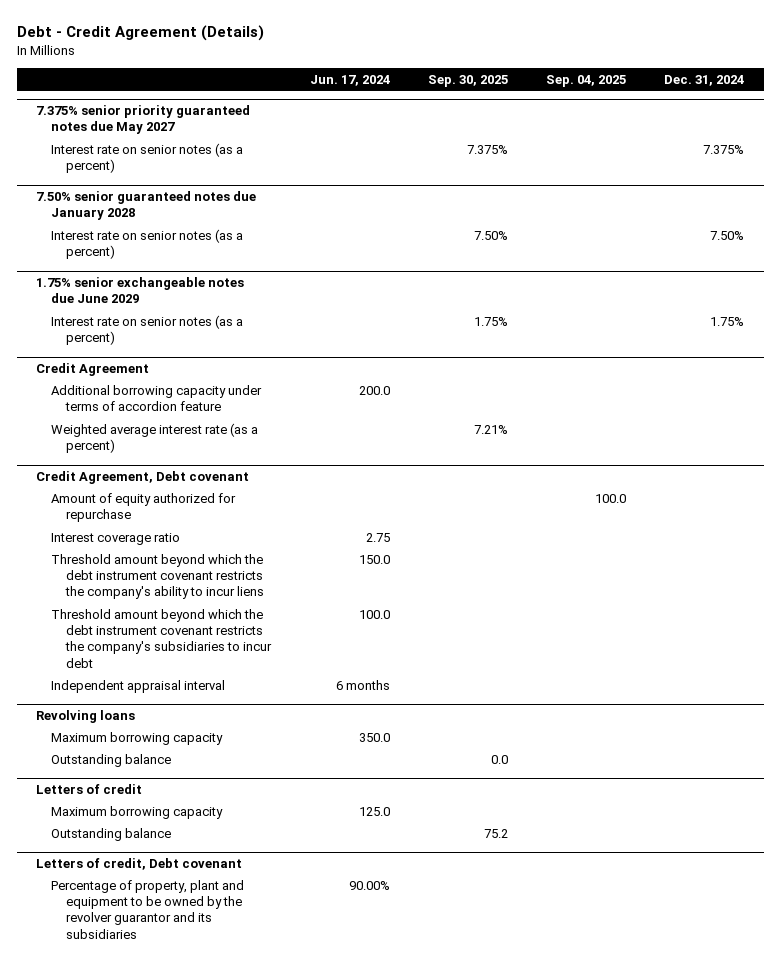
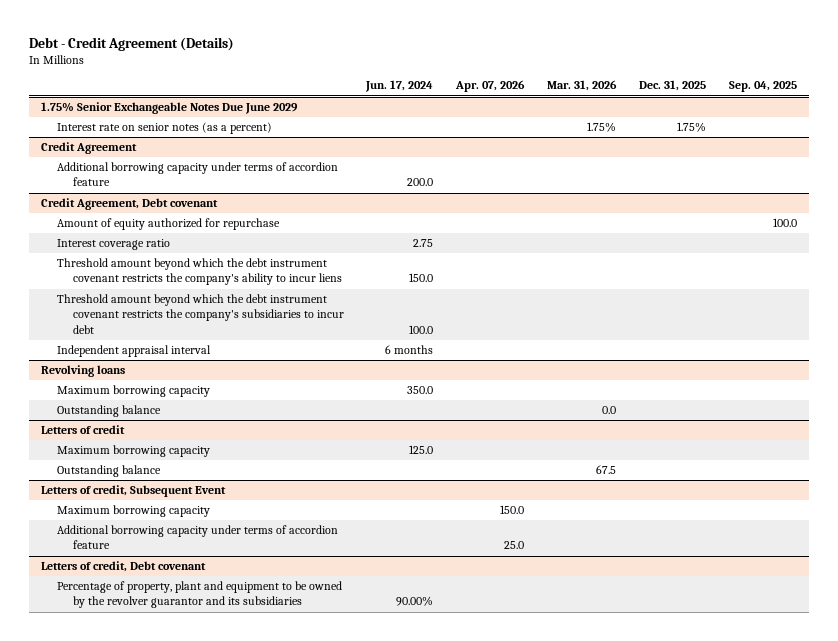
- | Jun. 17, 2024 | Sep. 30, 2025 | Sep. 04, 2025 | Dec. 31, 2024
+ | Jun. 17, 2024 | Apr. 07, 2026 | Mar. 31, 2026 | Dec. 31, 2025 | Sep. 04, 2025
- 7.375% senior priority guaranteed notes due May 2027
- Interest rate on senior notes (as a percent) | | 7.375% | | 7.375%
- 7.50% senior guaranteed notes due January 2028
- Interest rate on senior notes (as a percent) | | 7.50% | | 7.50%
- 1.75% senior exchangeable notes due June 2029
+ 1.75% Senior Exchangeable Notes Due June 2029
@ Credit Agreement
- Weighted average interest rate (as a percent) | | 7.21% | |
+ Letters of credit, Subsequent Event
+ Maximum borrowing capacity | | 150.0 | | |
+ Additional borrowing capacity under terms of accordion feature | | 25.0 | | |

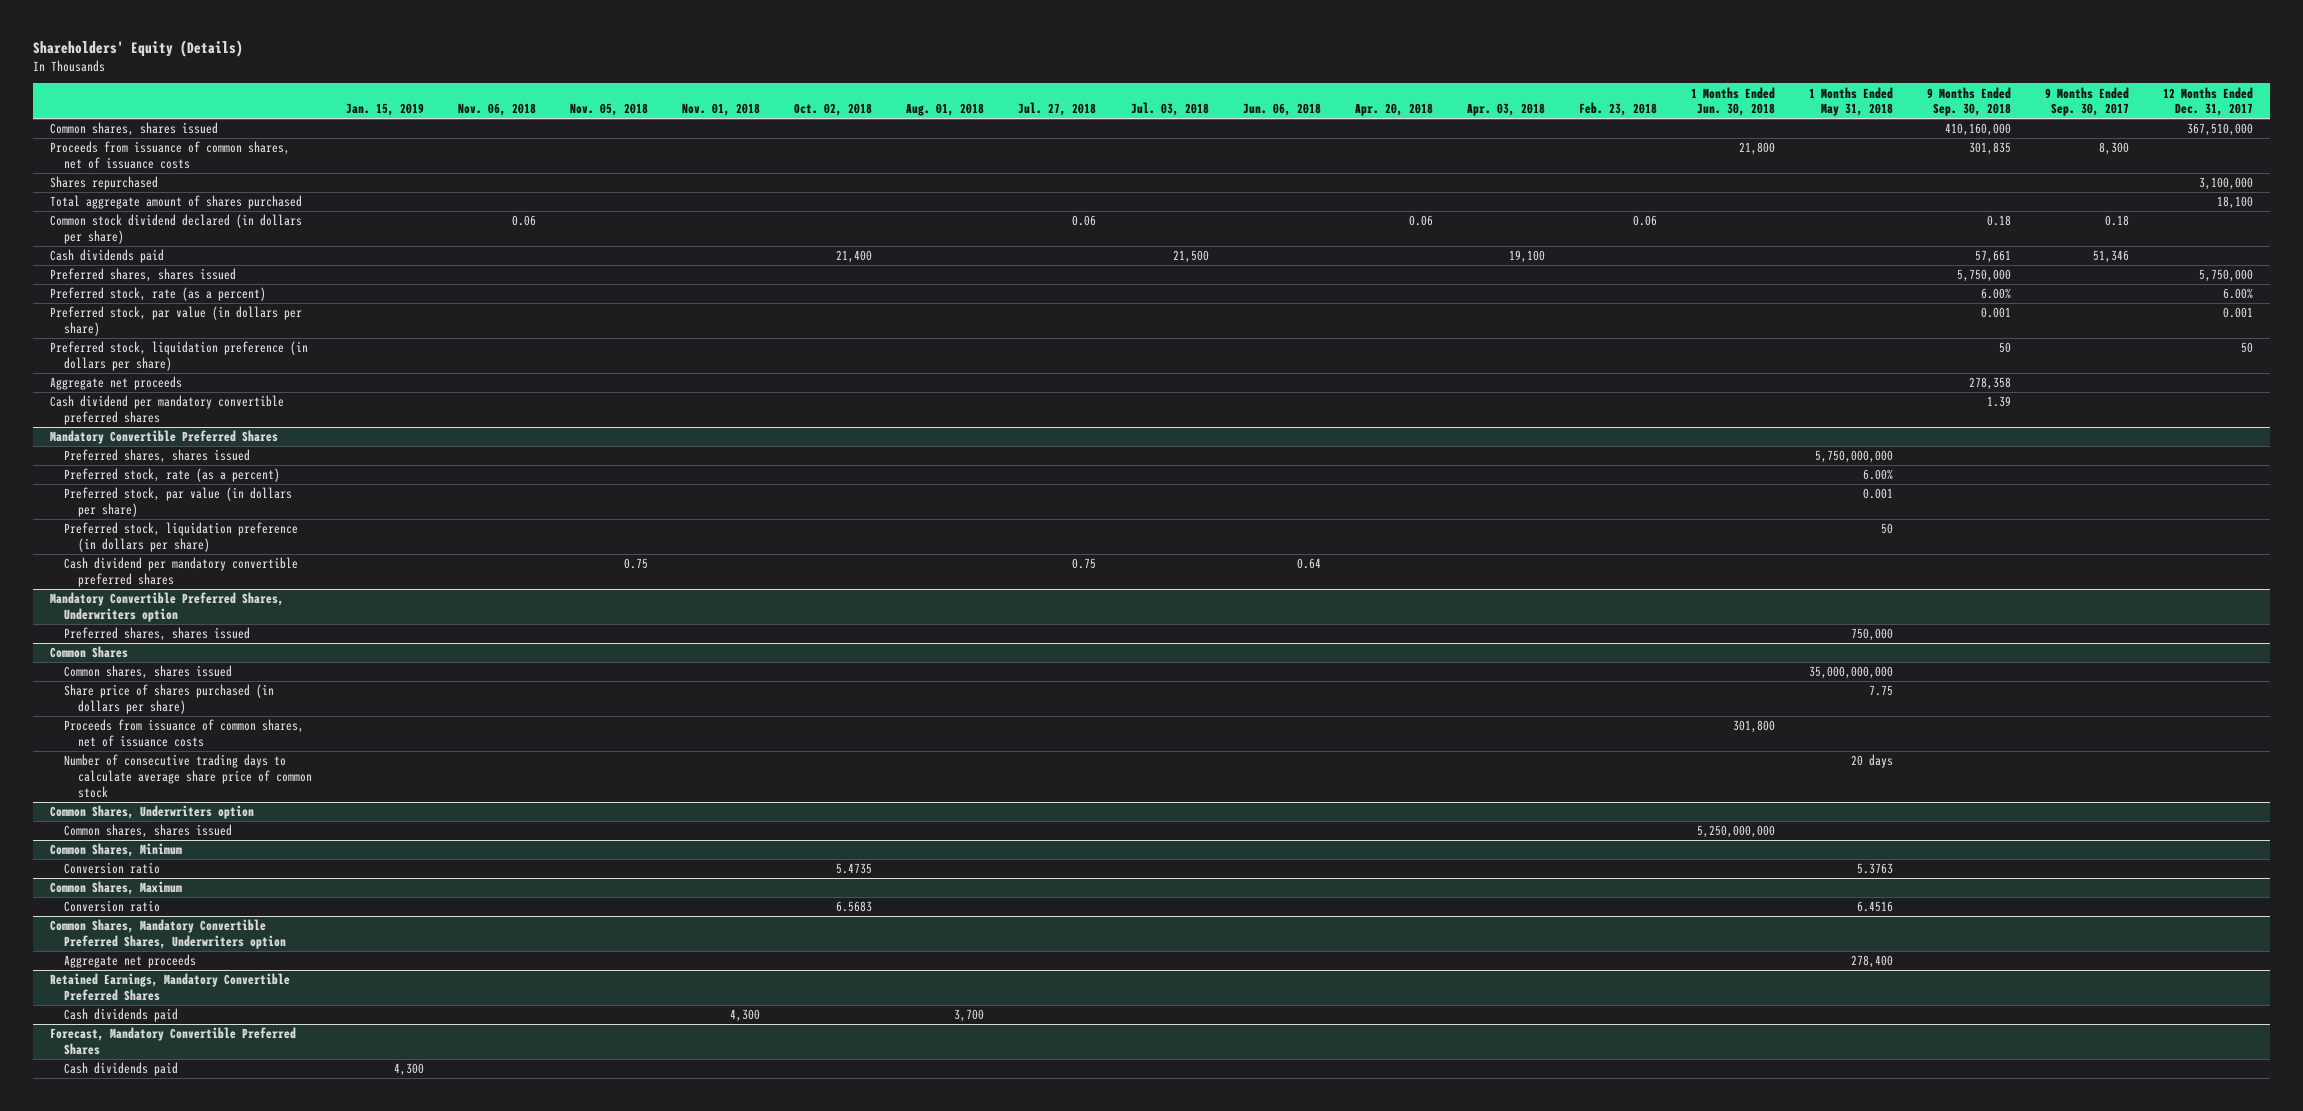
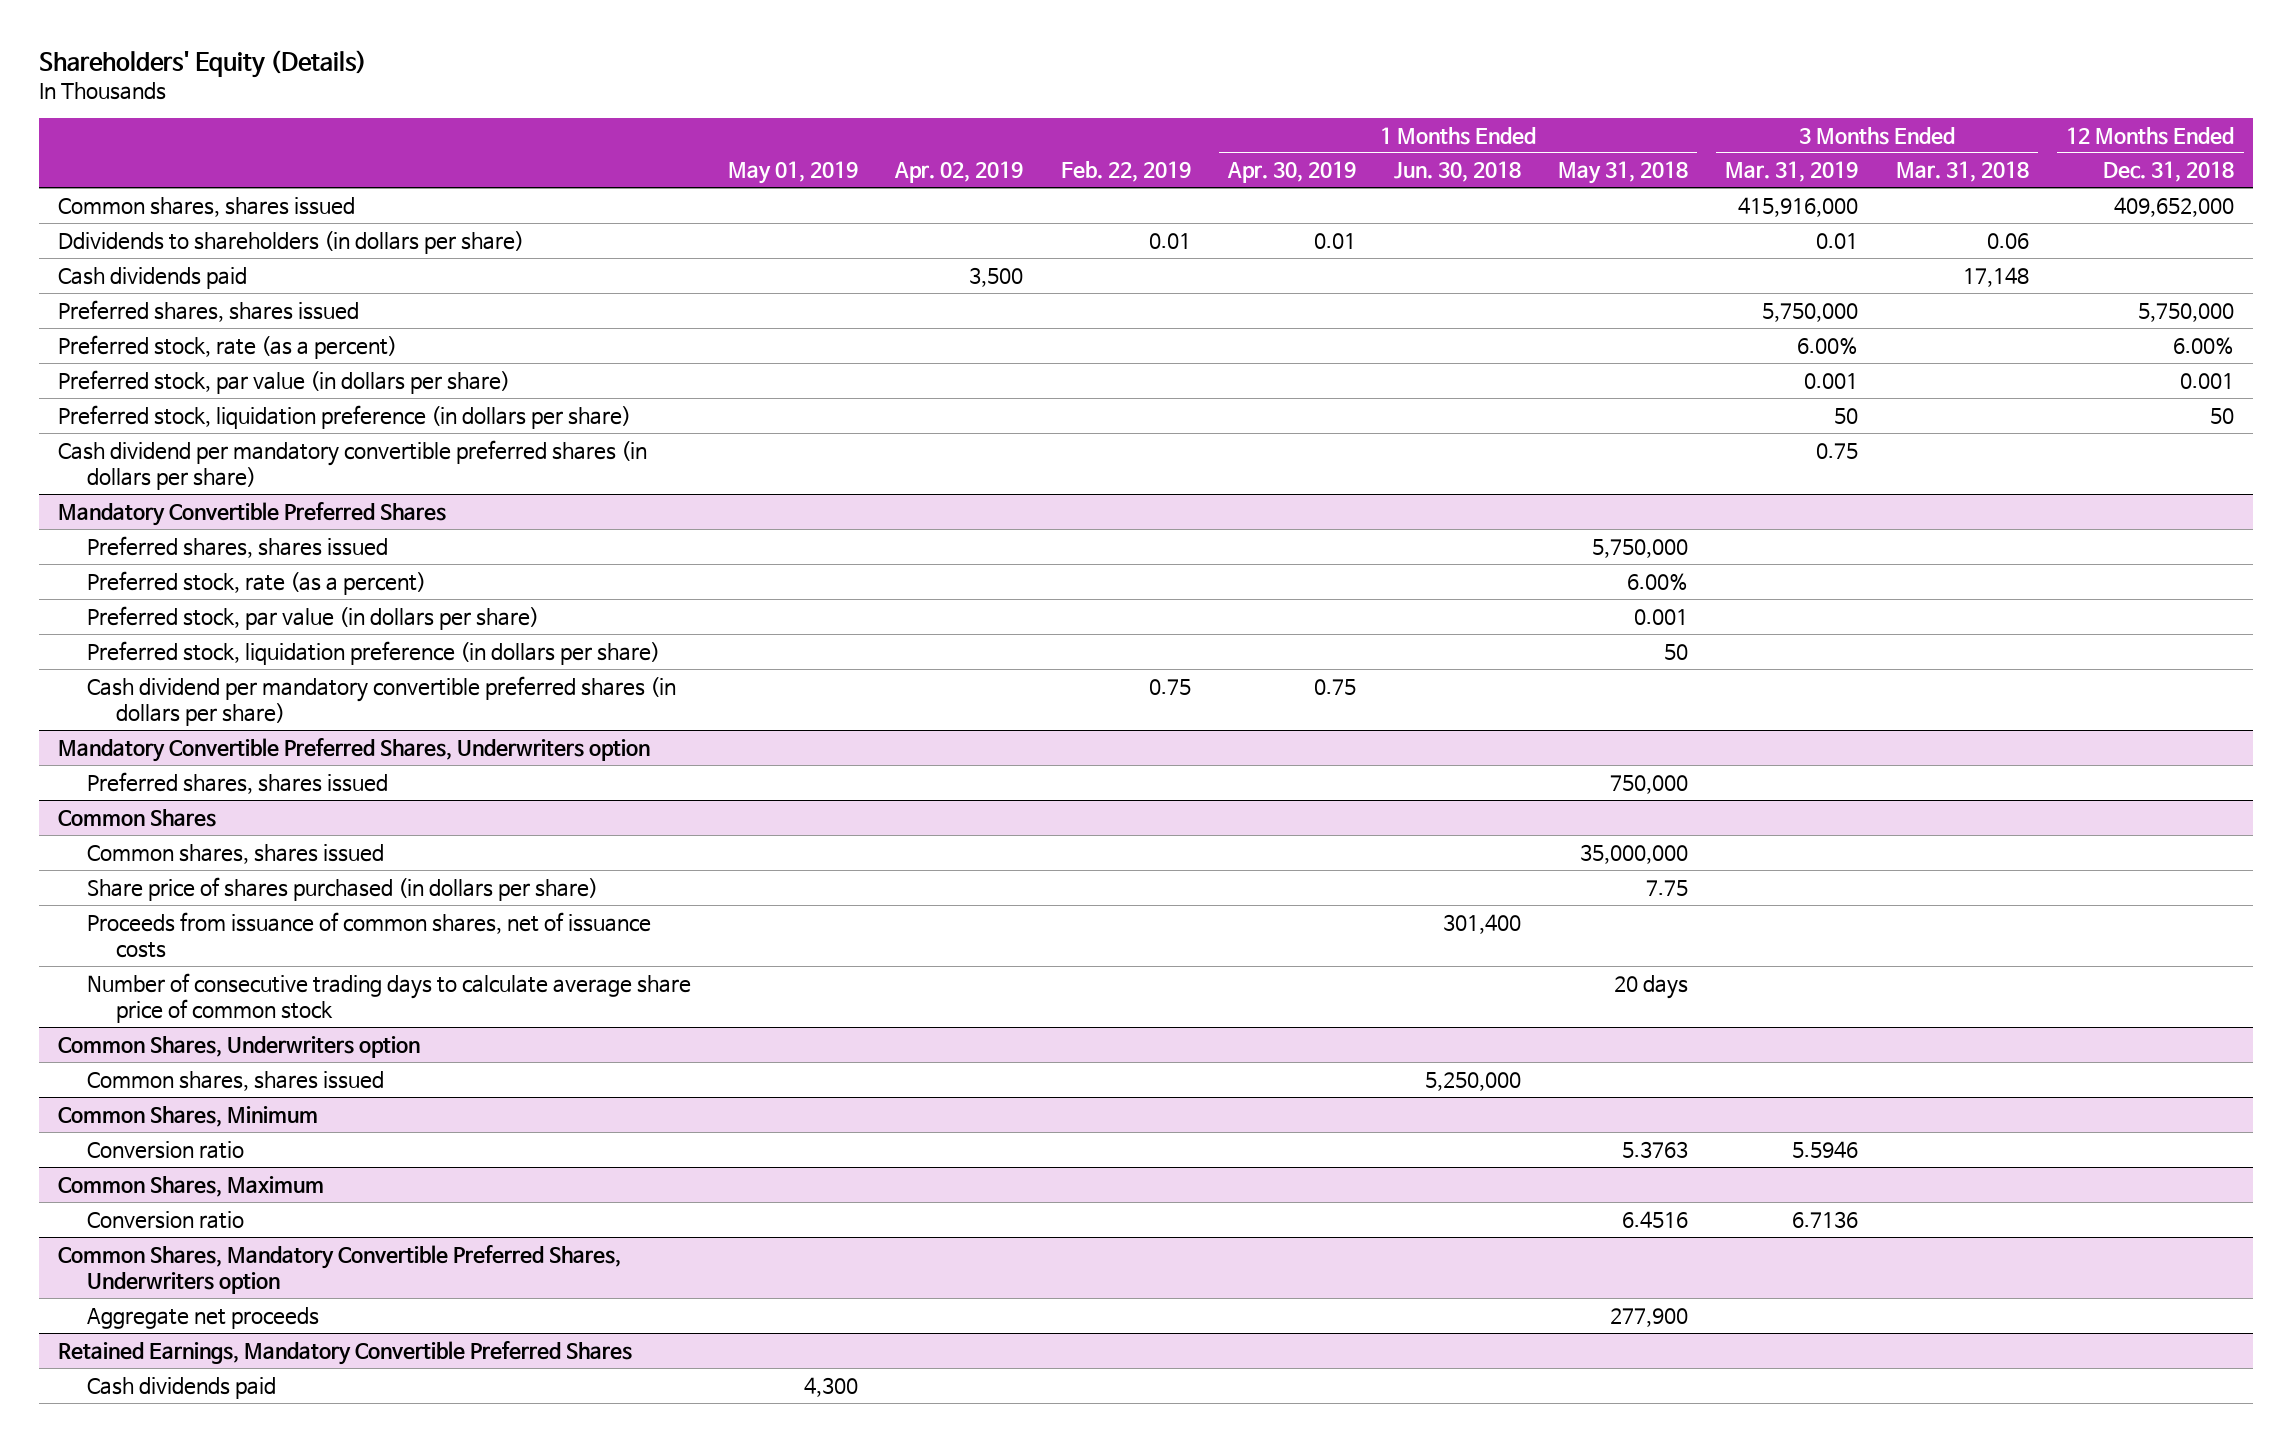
- | Jan. 15, 2019 | Nov. 06, 2018 | Nov. 05, 2018 | Nov. 01, 2018 | Oct. 02, 2018 | Aug. 01, 2018 | Jul. 27, 2018 | Jul. 03, 2018 | Jun. 06, 2018 | Apr. 20, 2018 | Apr. 03, 2018 | Feb. 23, 2018 | 1 Months Ended Jun. 30, 2018 | 1 Months Ended May 31, 2018 | 9 Months Ended Sep. 30, 2018 | 9 Months Ended Sep. 30, 2017 | 12 Months Ended Dec. 31, 2017
+ | May 01, 2019 | Apr. 02, 2019 | Feb. 22, 2019 | 1 Months Ended Apr. 30, 2019 | 1 Months Ended Jun. 30, 2018 | 1 Months Ended May 31, 2018 | 3 Months Ended Mar. 31, 2019 | 3 Months Ended Mar. 31, 2018 | 12 Months Ended Dec. 31, 2018
- Proceeds from issuance of common shares, net of issuance costs | | | | | | | | | | | | | 21,800 | | 301,835 | 8,300 |
- Shares repurchased | | | | | | | | | | | | | | | | | 3,100,000
- Total aggregate amount of shares purchased | | | | | | | | | | | | | | | | | 18,100
- Common stock dividend declared (in dollars per share) | | 0.06 | | | | | 0.06 | | | 0.06 | | 0.06 | | | 0.18 | 0.18 |
+ Ddividends to shareholders (in dollars per share) | | | 0.01 | 0.01 | | | 0.01 | 0.06 |
- Aggregate net proceeds | | | | | | | | | | | | | | | 278,358 | |
- Cash dividend per mandatory convertible preferred shares | | | | | | | | | | | | | | | 1.39 | |
+ Cash dividend per mandatory convertible preferred shares (in dollars per share) | | | | | | | 0.75 | |
@ Mandatory Convertible Preferred Shares
- Preferred shares, shares issued | | | | | | | | | | | | | | 5,750,000,000 | | |
+ Preferred shares, shares issued | | | | | | 5,750,000 | | |
- Cash dividend per mandatory convertible preferred shares | | | 0.75 | | | | 0.75 | | 0.64 | | | | | | | |
+ Cash dividend per mandatory convertible preferred shares (in dollars per share) | | | 0.75 | 0.75 | | | | |
@ Common Shares
- Common shares, shares issued | | | | | | | | | | | | | | 35,000,000,000 | | |
+ Common shares, shares issued | | | | | | 35,000,000 | | |
- Proceeds from issuance of common shares, net of issuance costs | | | | | | | | | | | | | 301,800 | | | |
+ Proceeds from issuance of common shares, net of issuance costs | | | | | 301,400 | | | |
@ Common Shares, Underwriters option
- Common shares, shares issued | | | | | | | | | | | | | 5,250,000,000 | | | |
+ Common shares, shares issued | | | | | 5,250,000 | | | |
@ Common Shares, Mandatory Convertible Preferred Shares, Underwriters option
- Aggregate net proceeds | | | | | | | | | | | | | | 278,400 | | |
+ Aggregate net proceeds | | | | | | 277,900 | | |
- Forecast, Mandatory Convertible Preferred Shares
- Cash dividends paid | 4,300 | | | | | | | | | | | | | | | |

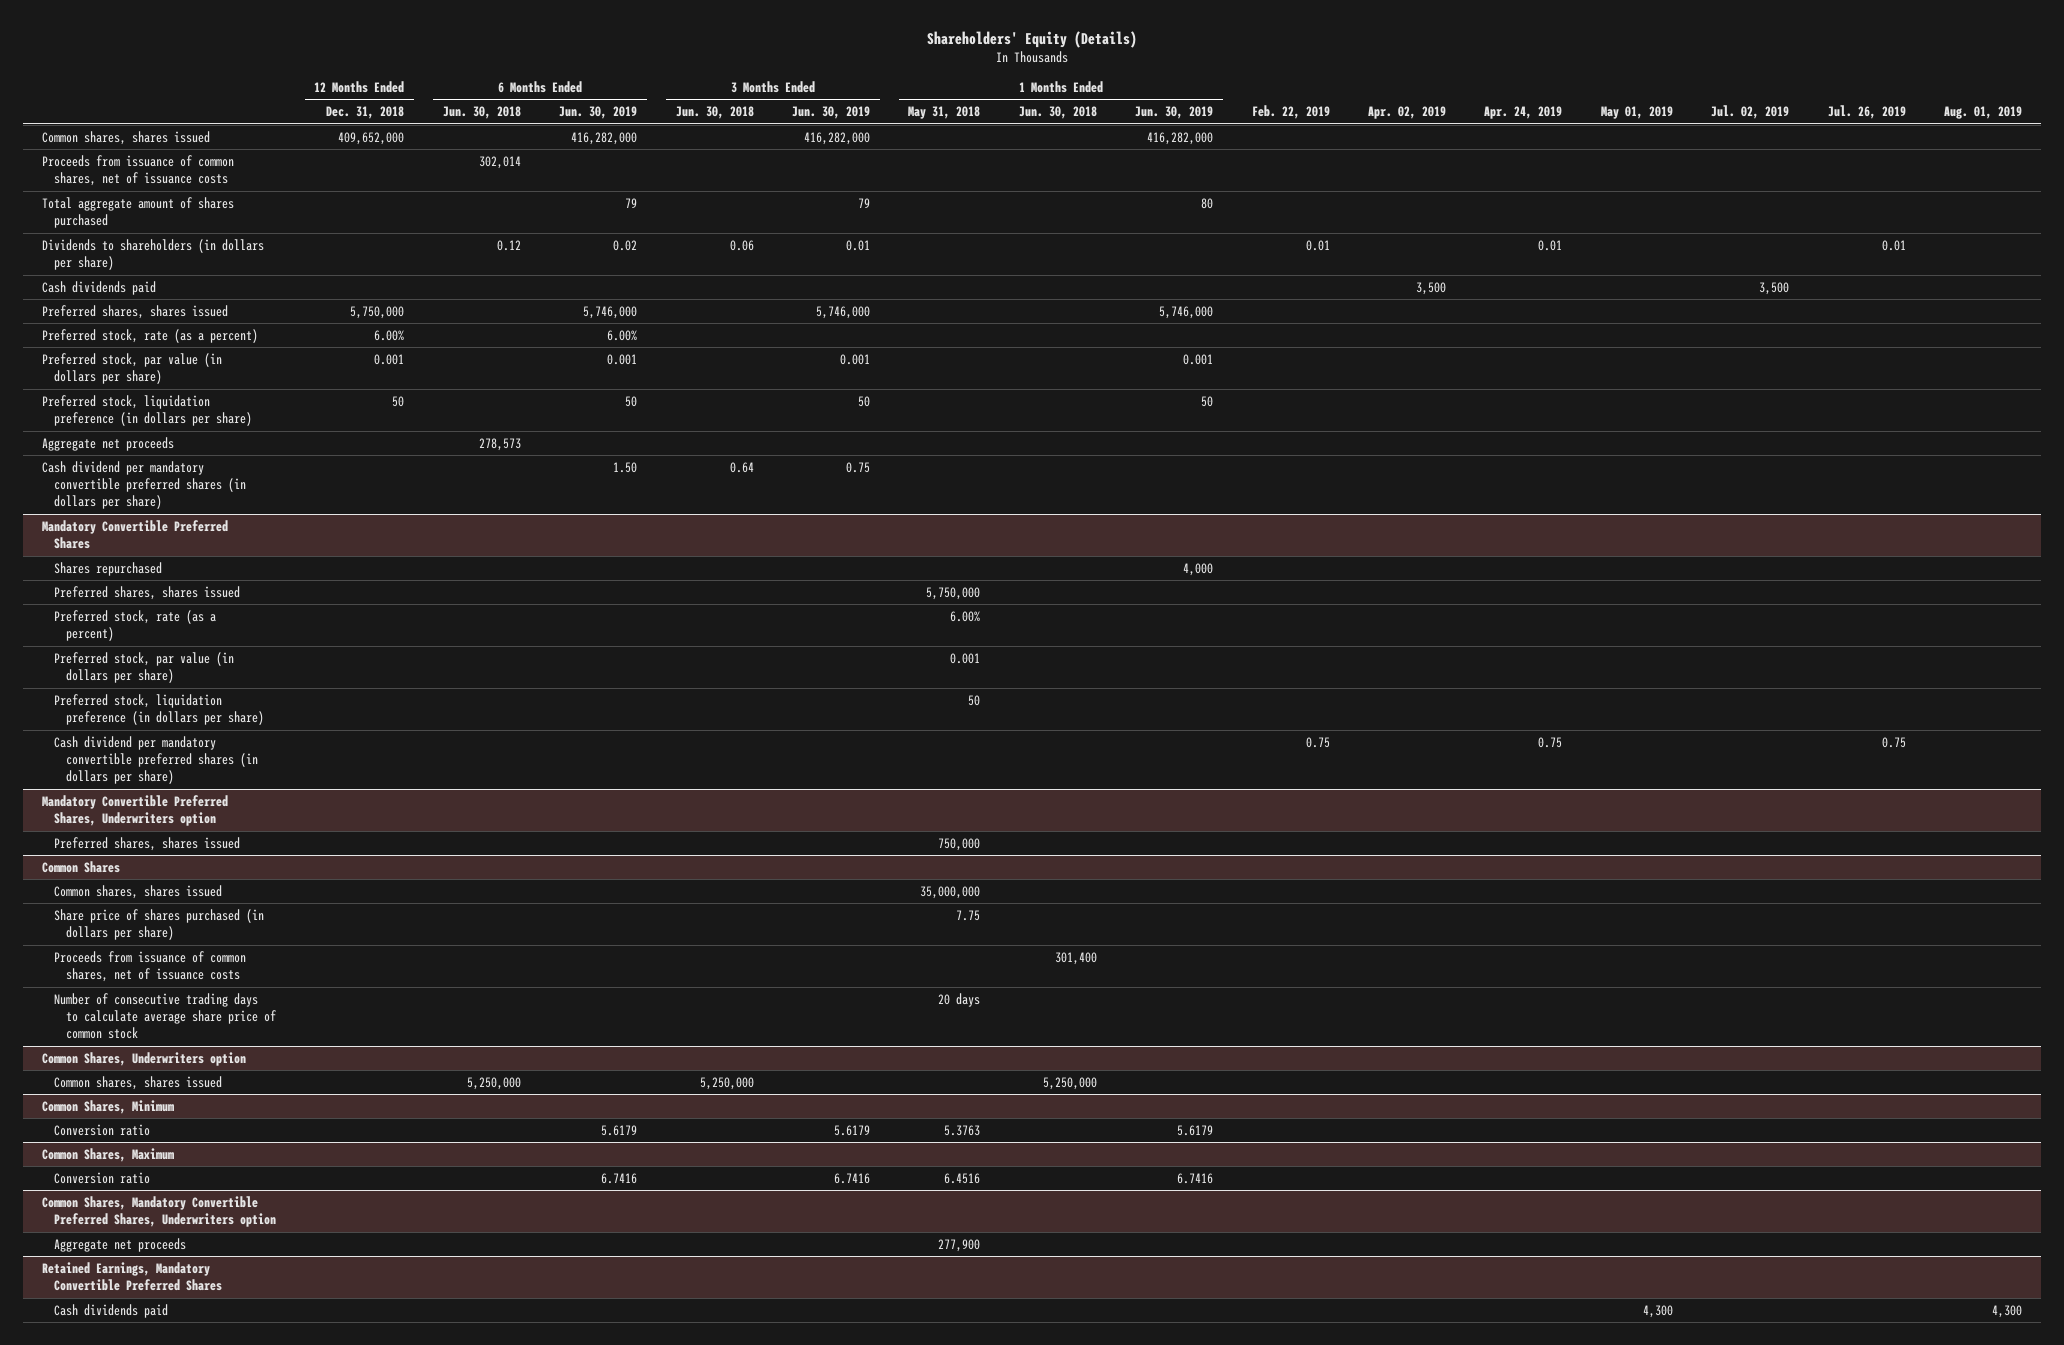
- | May 01, 2019 | Apr. 02, 2019 | Feb. 22, 2019 | 1 Months Ended Apr. 30, 2019 | 1 Months Ended Jun. 30, 2018 | 1 Months Ended May 31, 2018 | 3 Months Ended Mar. 31, 2019 | 3 Months Ended Mar. 31, 2018 | 12 Months Ended Dec. 31, 2018
+ | 12 Months Ended Dec. 31, 2018 | 6 Months Ended Jun. 30, 2018 | 6 Months Ended Jun. 30, 2019 | 3 Months Ended Jun. 30, 2018 | 3 Months Ended Jun. 30, 2019 | 1 Months Ended May 31, 2018 | 1 Months Ended Jun. 30, 2018 | 1 Months Ended Jun. 30, 2019 | Feb. 22, 2019 | Apr. 02, 2019 | Apr. 24, 2019 | May 01, 2019 | Jul. 02, 2019 | Jul. 26, 2019 | Aug. 01, 2019
- Ddividends to shareholders (in dollars per share) | | | 0.01 | 0.01 | | | 0.01 | 0.06 |
+ Proceeds from issuance of common shares, net of issuance costs | | 302,014 | | | | | | | | | | | | |
+ Total aggregate amount of shares purchased | | | 79 | | 79 | | | 80 | | | | | | |
+ Dividends to shareholders (in dollars per share) | | 0.12 | 0.02 | 0.06 | 0.01 | | | | 0.01 | | 0.01 | | | 0.01 |
+ Aggregate net proceeds | | 278,573 | | | | | | | | | | | | |
@ Mandatory Convertible Preferred Shares
+ Shares repurchased | | | | | | | | 4,000 | | | | | | |

